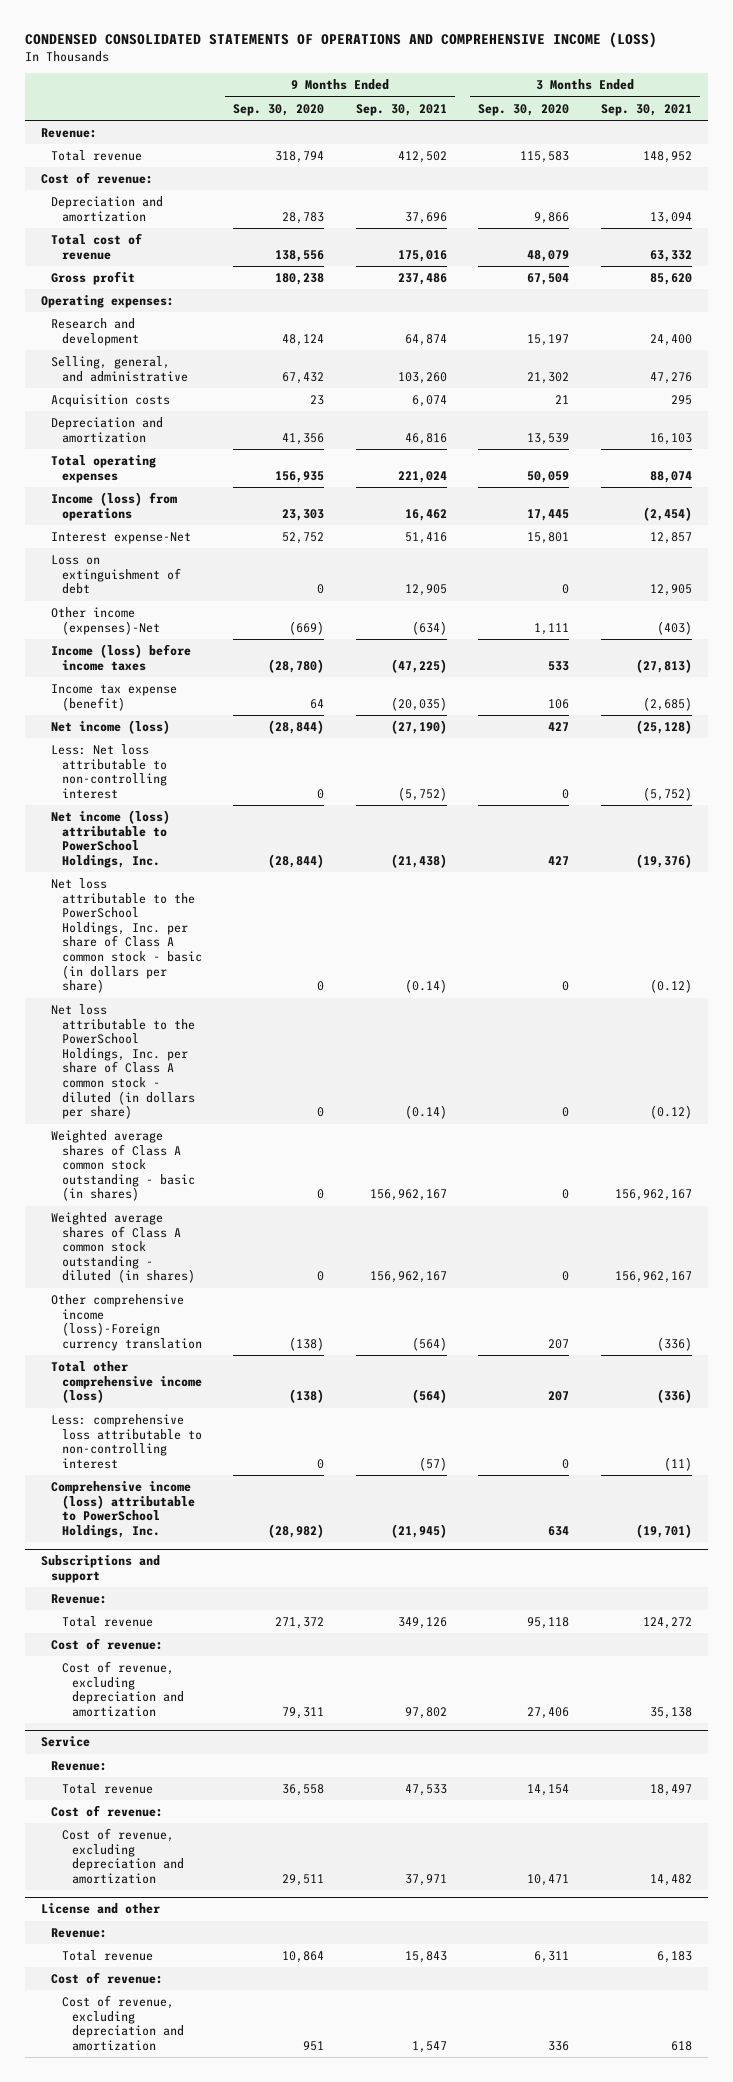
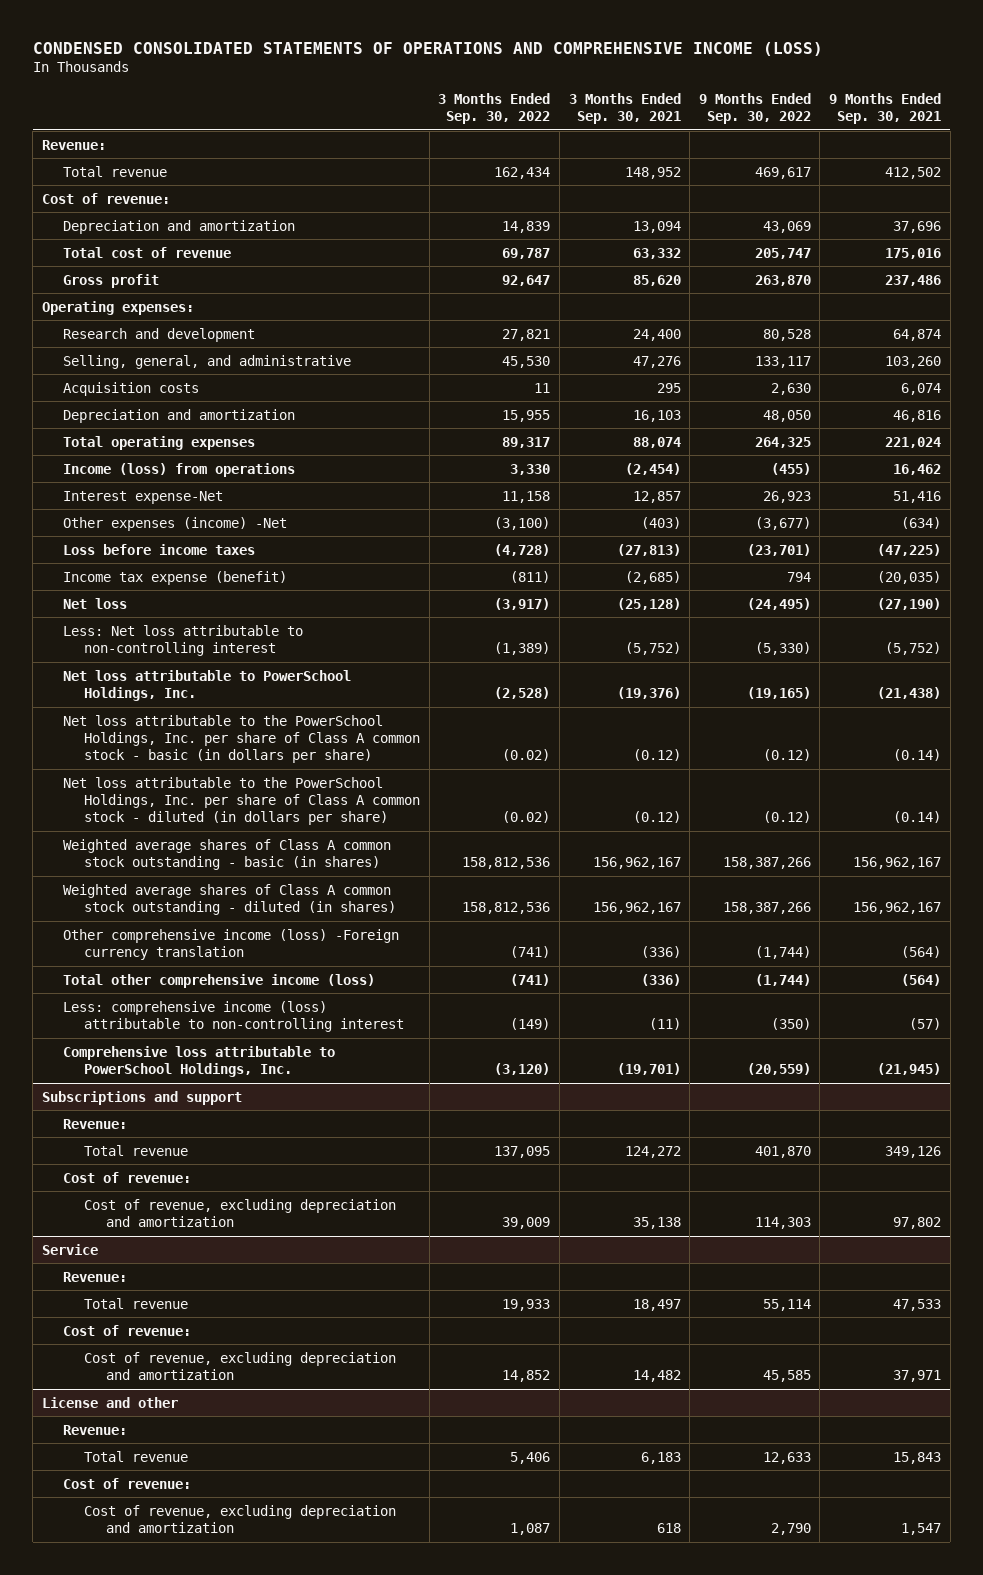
- | 9 Months Ended Sep. 30, 2020 | 9 Months Ended Sep. 30, 2021 | 3 Months Ended Sep. 30, 2020 | 3 Months Ended Sep. 30, 2021
+ | 3 Months Ended Sep. 30, 2022 | 3 Months Ended Sep. 30, 2021 | 9 Months Ended Sep. 30, 2022 | 9 Months Ended Sep. 30, 2021
- Loss on extinguishment of debt | 0 | 12,905 | 0 | 12,905
- Other income (expenses)-Net | (669) | (634) | 1,111 | (403)
- Income (loss) before income taxes | (28,780) | (47,225) | 533 | (27,813)
+ Other expenses (income) -Net | (3,100) | (403) | (3,677) | (634)
+ Loss before income taxes | (4,728) | (27,813) | (23,701) | (47,225)
- Net income (loss) | (28,844) | (27,190) | 427 | (25,128)
+ Net loss | (3,917) | (25,128) | (24,495) | (27,190)
- Net income (loss) attributable to PowerSchool Holdings, Inc. | (28,844) | (21,438) | 427 | (19,376)
+ Net loss attributable to PowerSchool Holdings, Inc. | (2,528) | (19,376) | (19,165) | (21,438)
- Other comprehensive income (loss)-Foreign currency translation | (138) | (564) | 207 | (336)
+ Other comprehensive income (loss) -Foreign currency translation | (741) | (336) | (1,744) | (564)
- Less: comprehensive loss attributable to non-controlling interest | 0 | (57) | 0 | (11)
- Comprehensive income (loss) attributable to PowerSchool Holdings, Inc. | (28,982) | (21,945) | 634 | (19,701)
+ Less: comprehensive income (loss) attributable to non-controlling interest | (149) | (11) | (350) | (57)
+ Comprehensive loss attributable to PowerSchool Holdings, Inc. | (3,120) | (19,701) | (20,559) | (21,945)

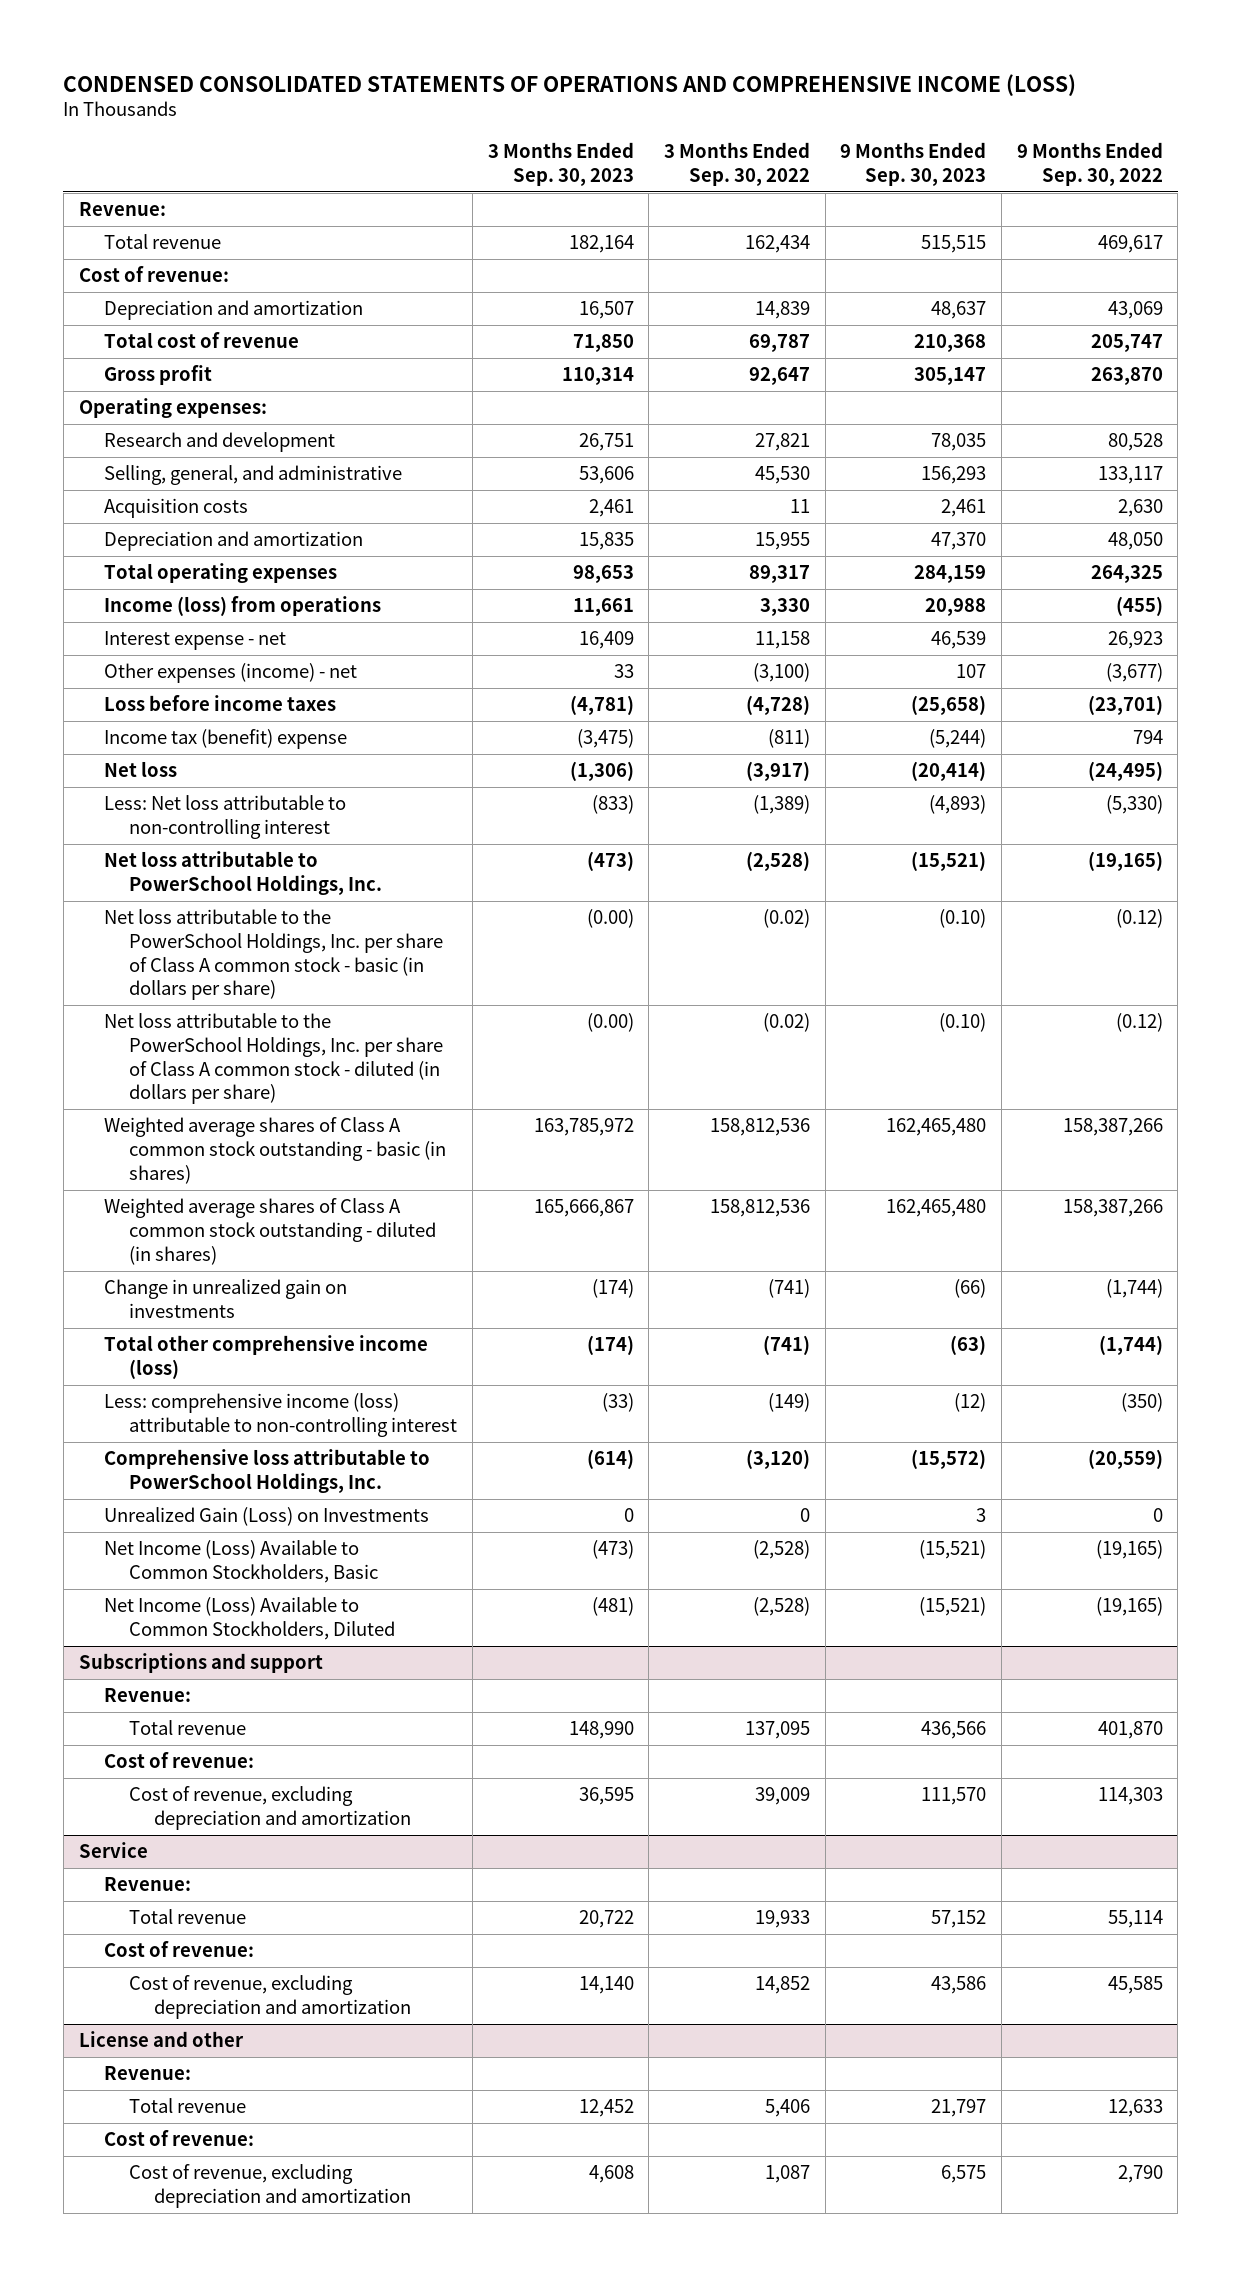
- | 3 Months Ended Sep. 30, 2022 | 3 Months Ended Sep. 30, 2021 | 9 Months Ended Sep. 30, 2022 | 9 Months Ended Sep. 30, 2021
+ | 3 Months Ended Sep. 30, 2023 | 3 Months Ended Sep. 30, 2022 | 9 Months Ended Sep. 30, 2023 | 9 Months Ended Sep. 30, 2022
- Interest expense-Net | 11,158 | 12,857 | 26,923 | 51,416
- Other expenses (income) -Net | (3,100) | (403) | (3,677) | (634)
+ Interest expense - net | 16,409 | 11,158 | 46,539 | 26,923
+ Other expenses (income) - net | 33 | (3,100) | 107 | (3,677)
- Income tax expense (benefit) | (811) | (2,685) | 794 | (20,035)
+ Income tax (benefit) expense | (3,475) | (811) | (5,244) | 794
- Other comprehensive income (loss) -Foreign currency translation | (741) | (336) | (1,744) | (564)
+ Change in unrealized gain on investments | (174) | (741) | (66) | (1,744)
+ Unrealized Gain (Loss) on Investments | 0 | 0 | 3 | 0
+ Net Income (Loss) Available to Common Stockholders, Basic | (473) | (2,528) | (15,521) | (19,165)
+ Net Income (Loss) Available to Common Stockholders, Diluted | (481) | (2,528) | (15,521) | (19,165)

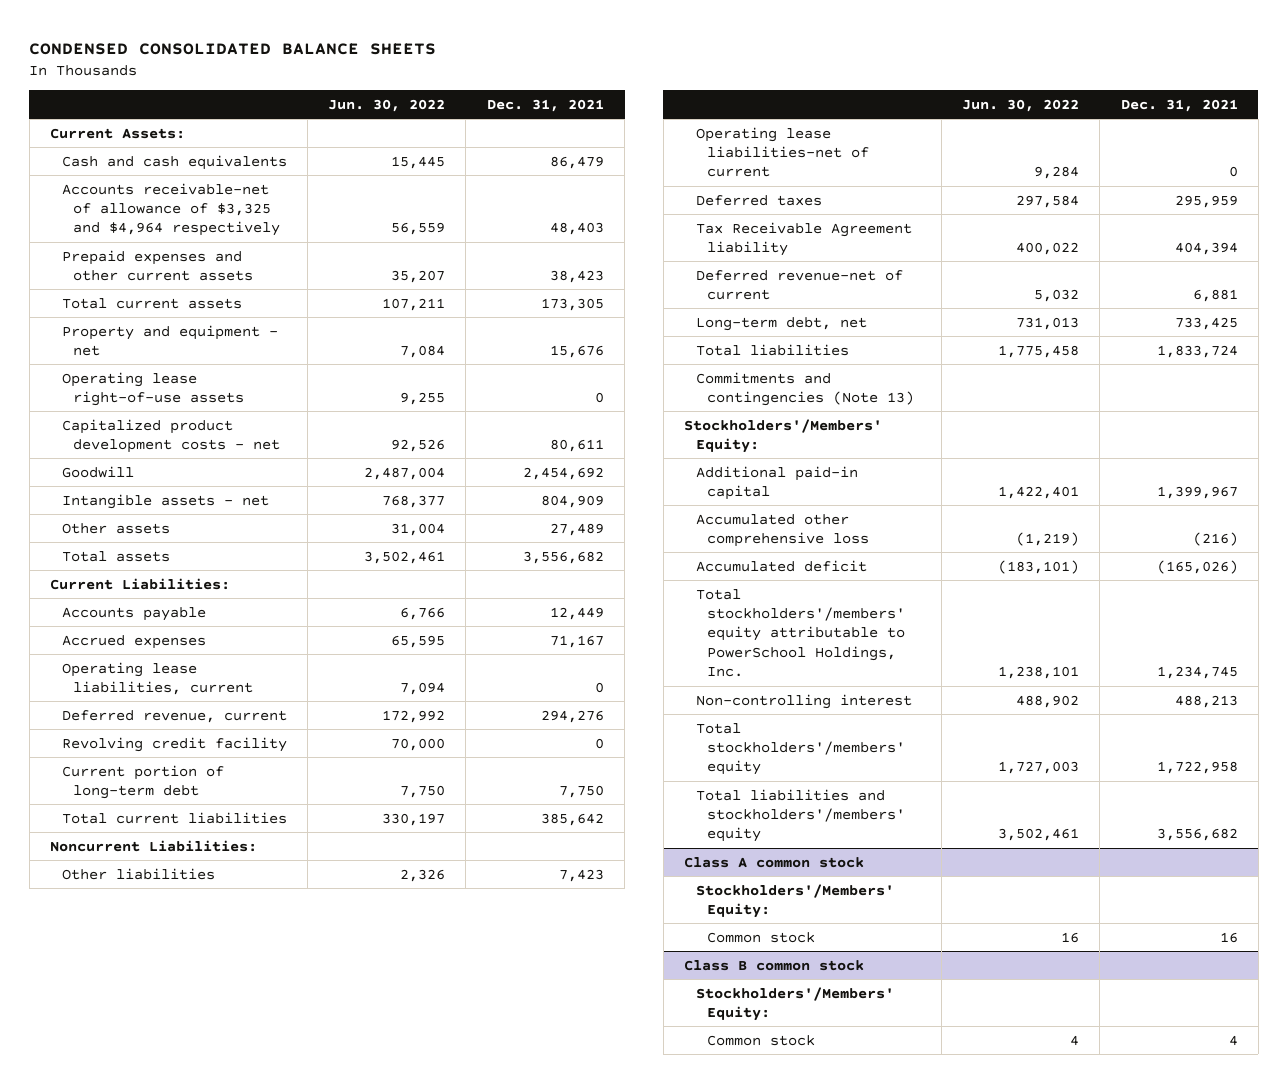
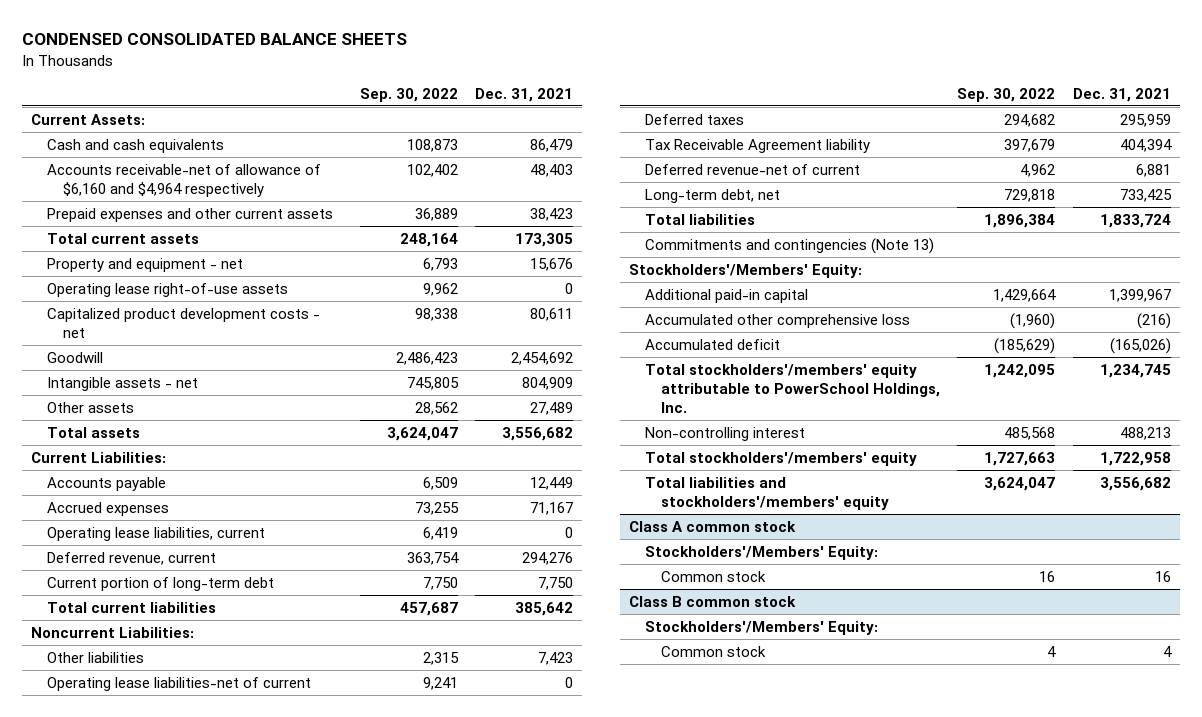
- | Jun. 30, 2022 | Dec. 31, 2021
+ | Sep. 30, 2022 | Dec. 31, 2021
- Accounts receivable-net of allowance of $3,325 and $4,964 respectively | 56,559 | 48,403
+ Accounts receivable-net of allowance of $6,160 and $4,964 respectively | 102,402 | 48,403
- Revolving credit facility | 70,000 | 0

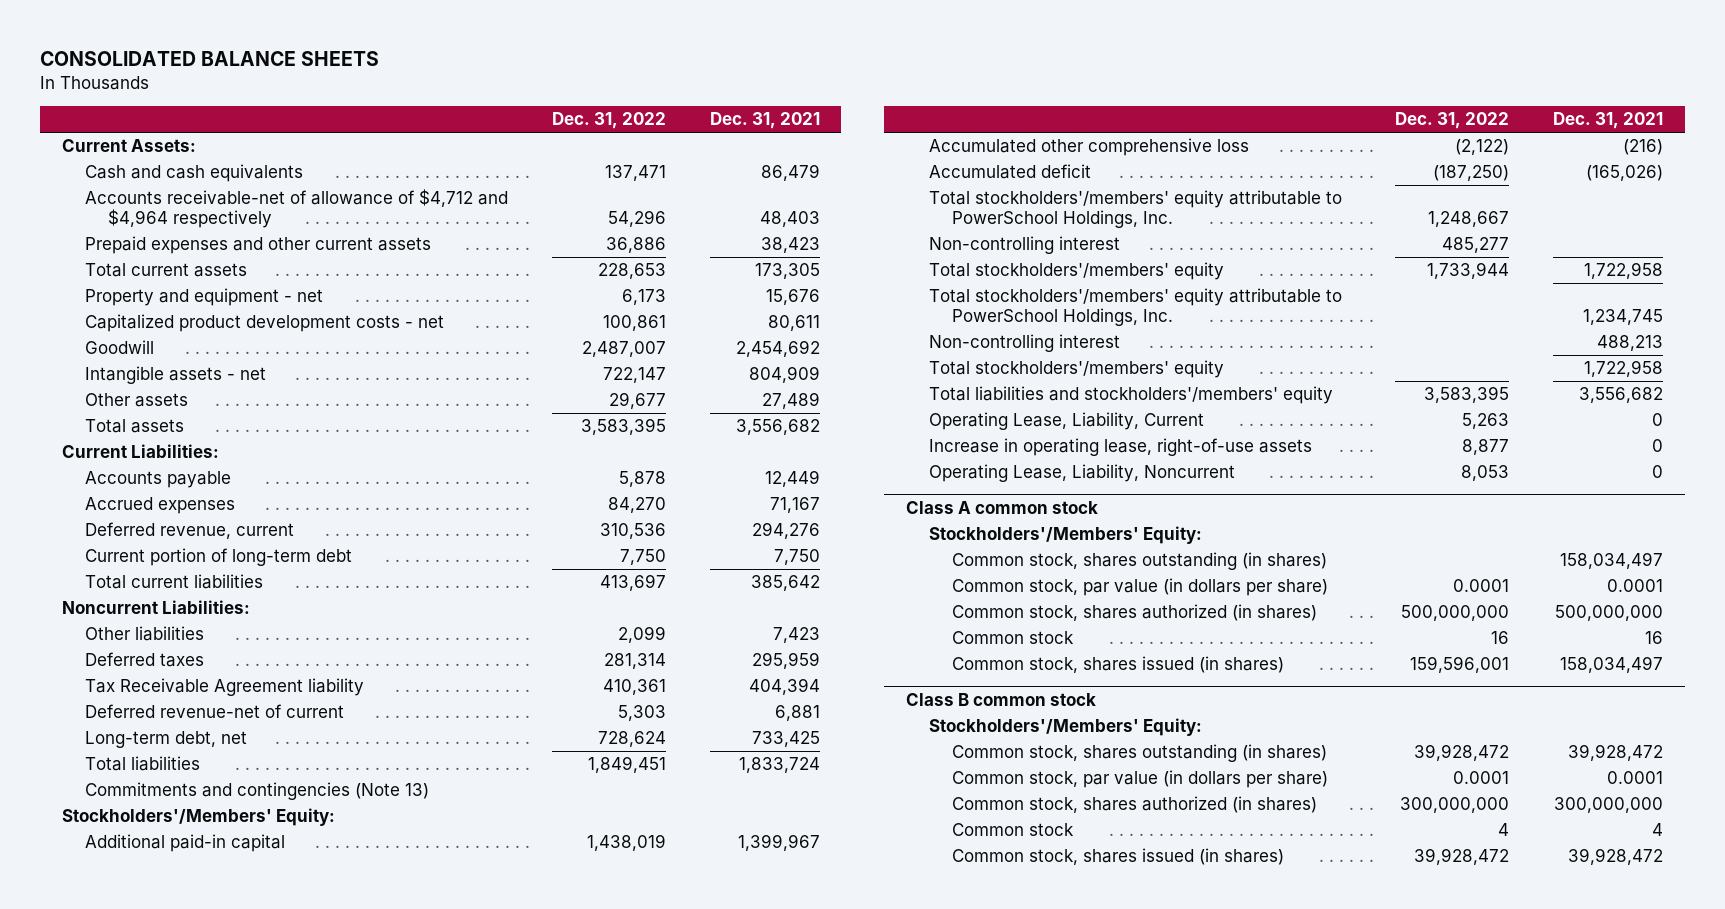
- CONDENSED CONSOLIDATED BALANCE SHEETS
+ CONSOLIDATED BALANCE SHEETS
- | Sep. 30, 2022 | Dec. 31, 2021
+ | Dec. 31, 2022 | Dec. 31, 2021
- Accounts receivable-net of allowance of $6,160 and $4,964 respectively | 102,402 | 48,403
+ Accounts receivable-net of allowance of $4,712 and $4,964 respectively | 54,296 | 48,403
- Operating lease right-of-use assets | 9,962 | 0
- Operating lease liabilities, current | 6,419 | 0
- Operating lease liabilities-net of current | 9,241 | 0
+ Total stockholders'/members' equity attributable to PowerSchool Holdings, Inc. | 1,248,667 |
+ Non-controlling interest | 485,277 |
+ Total stockholders'/members' equity | 1,733,944 | 1,722,958
+ Operating Lease, Liability, Current | 5,263 | 0
+ Increase in operating lease, right-of-use assets | 8,877 | 0
+ Operating Lease, Liability, Noncurrent | 8,053 | 0
@ Class A common stock
+ Common stock, shares outstanding (in shares) | | 158,034,497
+ Common stock, par value (in dollars per share) | 0.0001 | 0.0001
+ Common stock, shares authorized (in shares) | 500,000,000 | 500,000,000
+ Common stock, shares issued (in shares) | 159,596,001 | 158,034,497
@ Class B common stock
+ Common stock, shares outstanding (in shares) | 39,928,472 | 39,928,472
+ Common stock, par value (in dollars per share) | 0.0001 | 0.0001
+ Common stock, shares authorized (in shares) | 300,000,000 | 300,000,000
+ Common stock, shares issued (in shares) | 39,928,472 | 39,928,472

